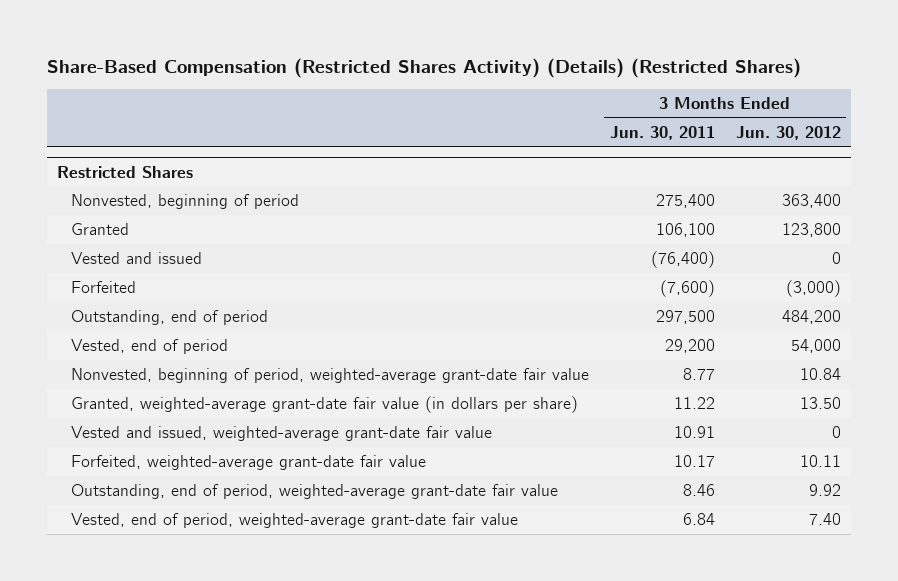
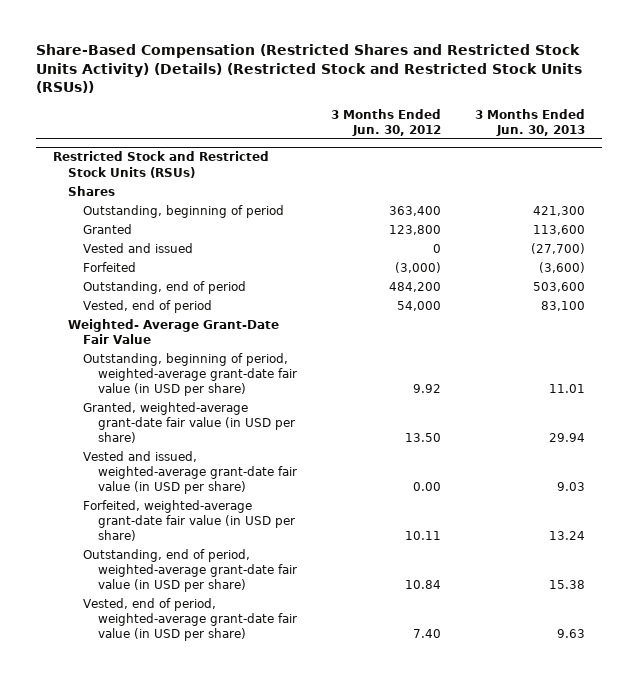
- Share-Based Compensation (Restricted Shares Activity) (Details) (Restricted Shares)
+ Share-Based Compensation (Restricted Shares and Restricted Stock Units Activity) (Details) (Restricted Stock and Restricted Stock Units (RSUs))
- | 3 Months Ended Jun. 30, 2011 | 3 Months Ended Jun. 30, 2012
+ | 3 Months Ended Jun. 30, 2012 | 3 Months Ended Jun. 30, 2013
- Restricted Shares
- Nonvested, beginning of period | 275,400 | 363,400
+ Restricted Stock and Restricted Stock Units (RSUs)
+ Shares
+ Outstanding, beginning of period | 363,400 | 421,300
- Nonvested, beginning of period, weighted-average grant-date fair value | 8.77 | 10.84
- Granted, weighted-average grant-date fair value (in dollars per share) | 11.22 | 13.50
- Vested and issued, weighted-average grant-date fair value | 10.91 | 0
- Forfeited, weighted-average grant-date fair value | 10.17 | 10.11
- Outstanding, end of period, weighted-average grant-date fair value | 8.46 | 9.92
- Vested, end of period, weighted-average grant-date fair value | 6.84 | 7.40
+ Weighted- Average Grant-Date Fair Value
+ Outstanding, beginning of period, weighted-average grant-date fair value (in USD per share) | 9.92 | 11.01
+ Granted, weighted-average grant-date fair value (in USD per share) | 13.50 | 29.94
+ Vested and issued, weighted-average grant-date fair value (in USD per share) | 0.00 | 9.03
+ Forfeited, weighted-average grant-date fair value (in USD per share) | 10.11 | 13.24
+ Outstanding, end of period, weighted-average grant-date fair value (in USD per share) | 10.84 | 15.38
+ Vested, end of period, weighted-average grant-date fair value (in USD per share) | 7.40 | 9.63

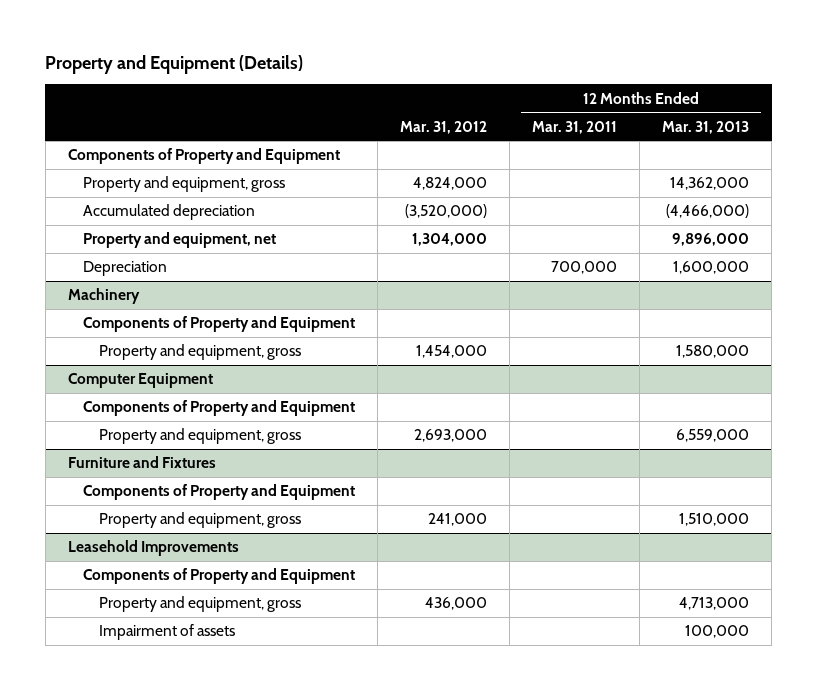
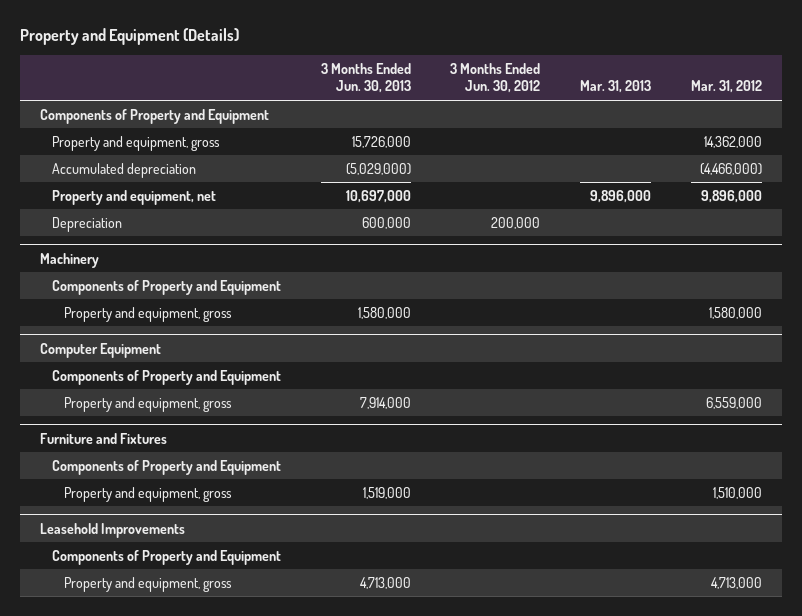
- | Mar. 31, 2012 | 12 Months Ended Mar. 31, 2011 | 12 Months Ended Mar. 31, 2013
+ | 3 Months Ended Jun. 30, 2013 | 3 Months Ended Jun. 30, 2012 | Mar. 31, 2013 | Mar. 31, 2012
- Property and equipment, gross | 4,824,000 | | 14,362,000
- Accumulated depreciation | (3,520,000) | | (4,466,000)
- Property and equipment, net | 1,304,000 | | 9,896,000
+ Property and equipment, gross | 15,726,000 | | | 14,362,000
+ Accumulated depreciation | (5,029,000) | | | (4,466,000)
+ Property and equipment, net | 10,697,000 | | 9,896,000 | 9,896,000
@ Machinery
- Property and equipment, gross | 1,454,000 | | 1,580,000
+ Property and equipment, gross | 1,580,000 | | | 1,580,000
@ Computer Equipment
- Property and equipment, gross | 2,693,000 | | 6,559,000
+ Property and equipment, gross | 7,914,000 | | | 6,559,000
@ Furniture and Fixtures
- Property and equipment, gross | 241,000 | | 1,510,000
+ Property and equipment, gross | 1,519,000 | | | 1,510,000
@ Leasehold Improvements
- Property and equipment, gross | 436,000 | | 4,713,000
- Impairment of assets | | | 100,000
+ Property and equipment, gross | 4,713,000 | | | 4,713,000

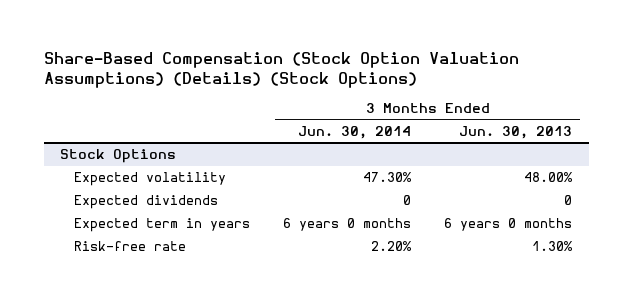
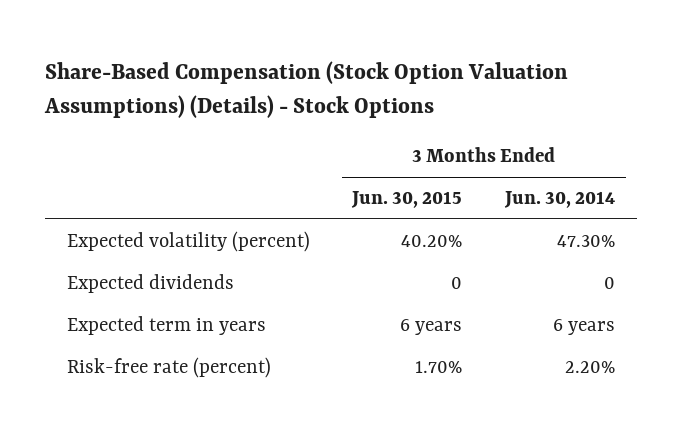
- Share-Based Compensation (Stock Option Valuation Assumptions) (Details) (Stock Options)
+ Share-Based Compensation (Stock Option Valuation Assumptions) (Details) - Stock Options
- | 3 Months Ended Jun. 30, 2014 | 3 Months Ended Jun. 30, 2013
+ | 3 Months Ended Jun. 30, 2015 | 3 Months Ended Jun. 30, 2014
- Stock Options
- Expected volatility | 47.30% | 48.00%
+ Expected volatility (percent) | 40.20% | 47.30%
- Expected term in years | 6 years 0 months | 6 years 0 months
- Risk-free rate | 2.20% | 1.30%
+ Expected term in years | 6 years | 6 years
+ Risk-free rate (percent) | 1.70% | 2.20%

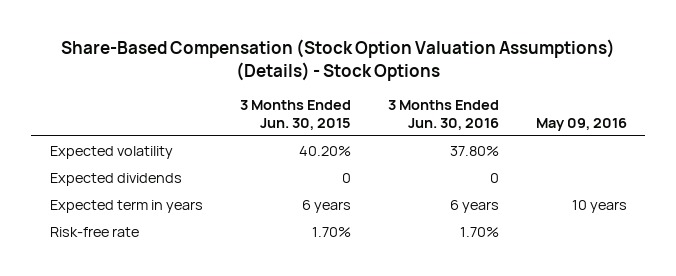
- | 3 Months Ended Jun. 30, 2015 | 3 Months Ended Jun. 30, 2014
+ | 3 Months Ended Jun. 30, 2015 | 3 Months Ended Jun. 30, 2016 | May 09, 2016
- Expected volatility (percent) | 40.20% | 47.30%
+ Expected volatility | 40.20% | 37.80% |
- Risk-free rate (percent) | 1.70% | 2.20%
+ Risk-free rate | 1.70% | 1.70% |

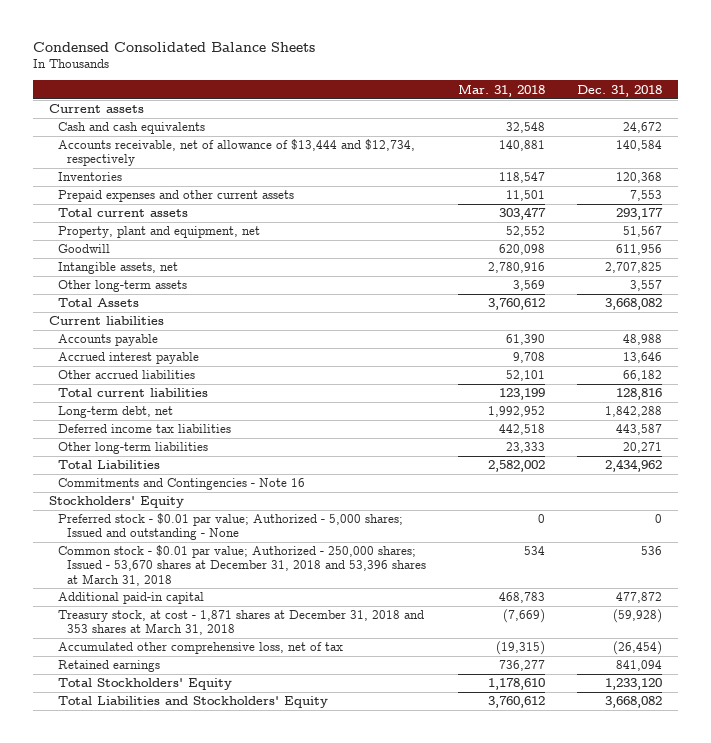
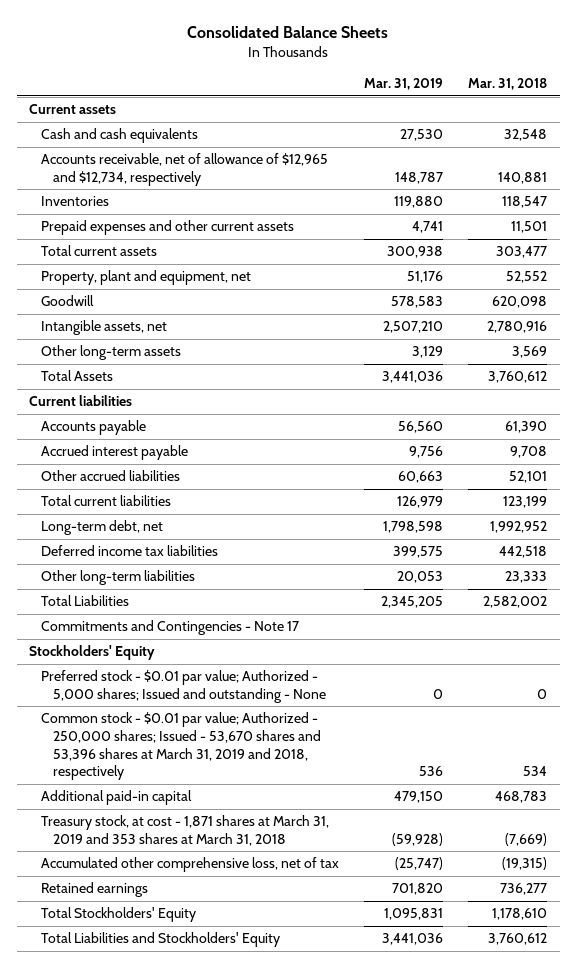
- Condensed Consolidated Balance Sheets
+ Consolidated Balance Sheets
- | Mar. 31, 2018 | Dec. 31, 2018
+ | Mar. 31, 2019 | Mar. 31, 2018
- Accounts receivable, net of allowance of $13,444 and $12,734, respectively | 140,881 | 140,584
+ Accounts receivable, net of allowance of $12,965 and $12,734, respectively | 148,787 | 140,881
- Commitments and Contingencies - Note 16
+ Commitments and Contingencies - Note 17
- Common stock - $0.01 par value; Authorized - 250,000 shares; Issued - 53,670 shares at December 31, 2018 and 53,396 shares at March 31, 2018 | 534 | 536
+ Common stock - $0.01 par value; Authorized - 250,000 shares; Issued - 53,670 shares and 53,396 shares at March 31, 2019 and 2018, respectively | 536 | 534
- Treasury stock, at cost - 1,871 shares at December 31, 2018 and 353 shares at March 31, 2018 | (7,669) | (59,928)
+ Treasury stock, at cost - 1,871 shares at March 31, 2019 and 353 shares at March 31, 2018 | (59,928) | (7,669)

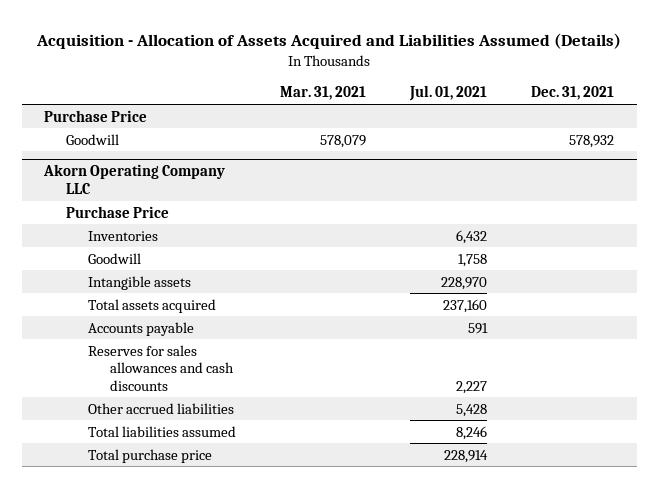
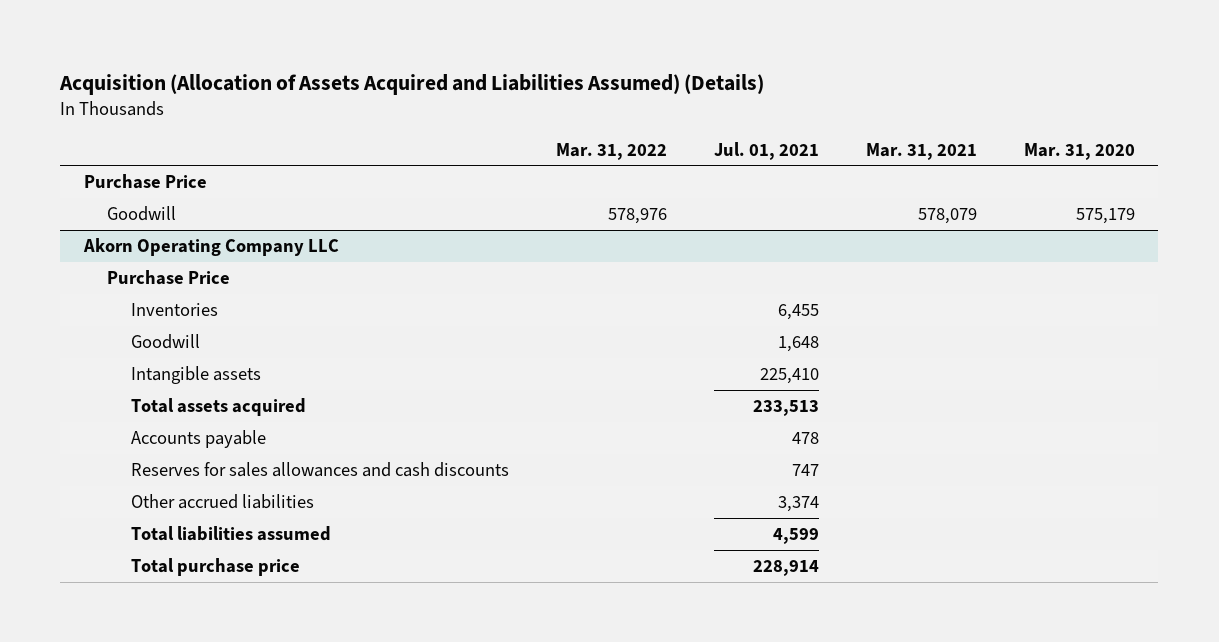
- Acquisition - Allocation of Assets Acquired and Liabilities Assumed (Details)
+ Acquisition (Allocation of Assets Acquired and Liabilities Assumed) (Details)
- | Mar. 31, 2021 | Jul. 01, 2021 | Dec. 31, 2021
+ | Mar. 31, 2022 | Jul. 01, 2021 | Mar. 31, 2021 | Mar. 31, 2020
@ Akorn Operating Company LLC
- Inventories | | 6,432 |
- Goodwill | | 1,758 |
- Intangible assets | | 228,970 |
- Total assets acquired | | 237,160 |
- Accounts payable | | 591 |
- Reserves for sales allowances and cash discounts | | 2,227 |
- Other accrued liabilities | | 5,428 |
- Total liabilities assumed | | 8,246 |
+ Inventories | | 6,455 | |
+ Goodwill | | 1,648 | |
+ Intangible assets | | 225,410 | |
+ Total assets acquired | | 233,513 | |
+ Accounts payable | | 478 | |
+ Reserves for sales allowances and cash discounts | | 747 | |
+ Other accrued liabilities | | 3,374 | |
+ Total liabilities assumed | | 4,599 | |

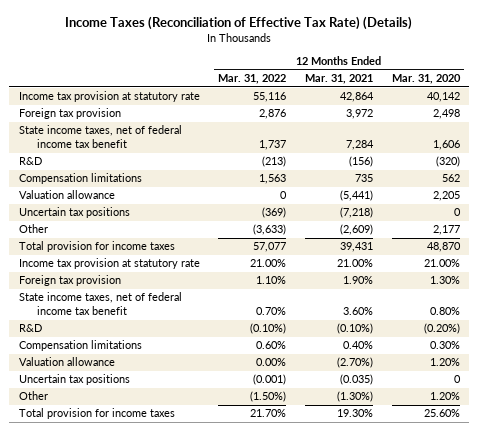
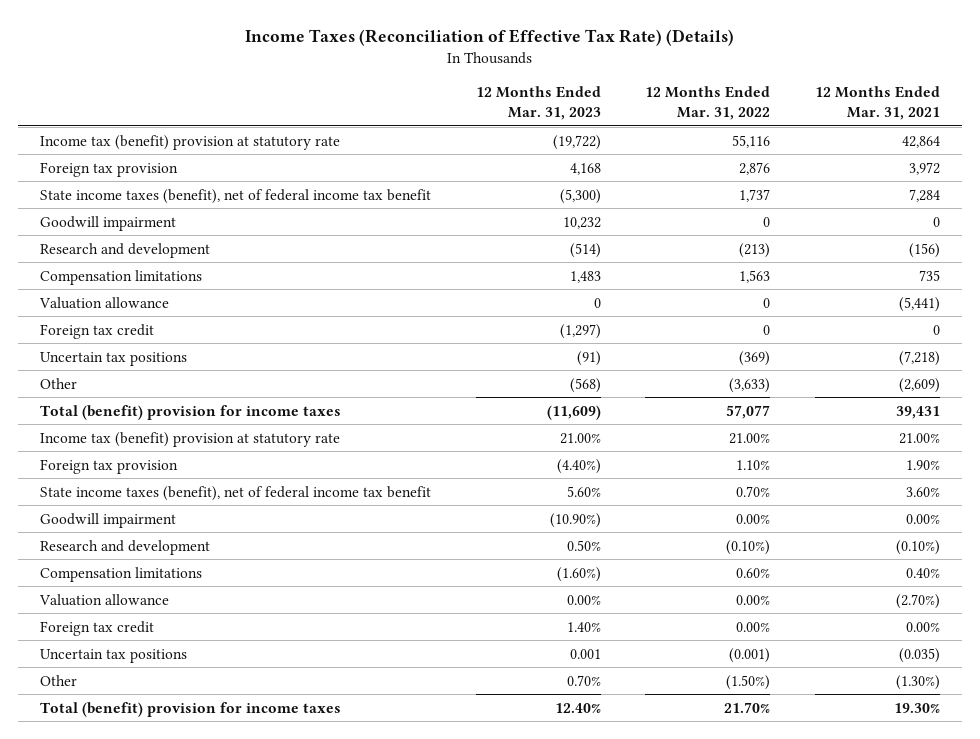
- | 12 Months Ended Mar. 31, 2022 | 12 Months Ended Mar. 31, 2021 | 12 Months Ended Mar. 31, 2020
+ | 12 Months Ended Mar. 31, 2023 | 12 Months Ended Mar. 31, 2022 | 12 Months Ended Mar. 31, 2021
- Income tax provision at statutory rate | 55,116 | 42,864 | 40,142
+ Income tax (benefit) provision at statutory rate | (19,722) | 55,116 | 42,864
- State income taxes, net of federal income tax benefit | 1,737 | 7,284 | 1,606
- R&D | (213) | (156) | (320)
+ State income taxes (benefit), net of federal income tax benefit | (5,300) | 1,737 | 7,284
+ Goodwill impairment | 10,232 | 0 | 0
+ Research and development | (514) | (213) | (156)
+ Foreign tax credit | (1,297) | 0 | 0
- Total provision for income taxes | 57,077 | 39,431 | 48,870
- Income tax provision at statutory rate | 21.00% | 21.00% | 21.00%
+ Total (benefit) provision for income taxes | (11,609) | 57,077 | 39,431
+ Income tax (benefit) provision at statutory rate | 21.00% | 21.00% | 21.00%
- State income taxes, net of federal income tax benefit | 0.70% | 3.60% | 0.80%
- R&D | (0.10%) | (0.10%) | (0.20%)
+ State income taxes (benefit), net of federal income tax benefit | 5.60% | 0.70% | 3.60%
+ Goodwill impairment | (10.90%) | 0.00% | 0.00%
+ Research and development | 0.50% | (0.10%) | (0.10%)
+ Foreign tax credit | 1.40% | 0.00% | 0.00%
- Total provision for income taxes | 21.70% | 19.30% | 25.60%
+ Total (benefit) provision for income taxes | 12.40% | 21.70% | 19.30%

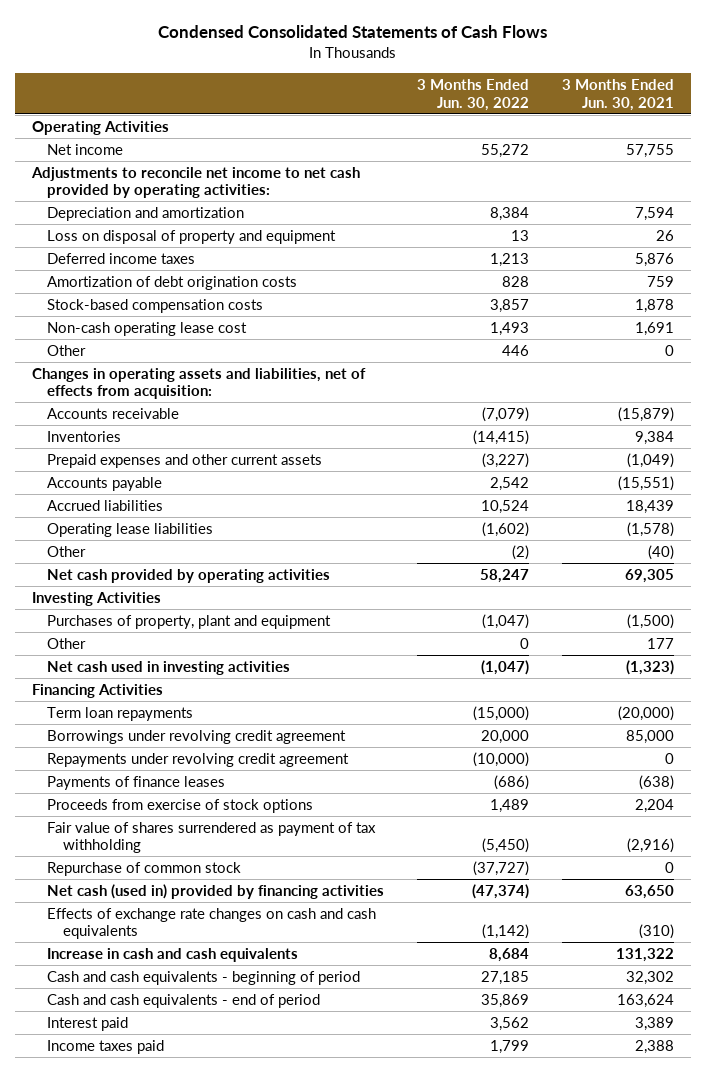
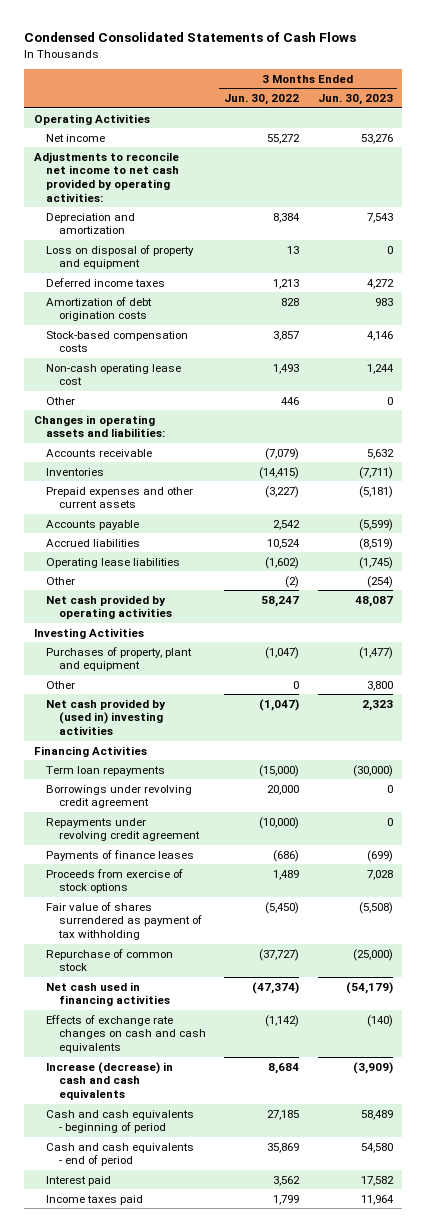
- | 3 Months Ended Jun. 30, 2022 | 3 Months Ended Jun. 30, 2021
+ | 3 Months Ended Jun. 30, 2022 | 3 Months Ended Jun. 30, 2023
- Changes in operating assets and liabilities, net of effects from acquisition:
+ Changes in operating assets and liabilities:
- Net cash used in investing activities | (1,047) | (1,323)
+ Net cash provided by (used in) investing activities | (1,047) | 2,323
- Net cash (used in) provided by financing activities | (47,374) | 63,650
+ Net cash used in financing activities | (47,374) | (54,179)
- Increase in cash and cash equivalents | 8,684 | 131,322
+ Increase (decrease) in cash and cash equivalents | 8,684 | (3,909)

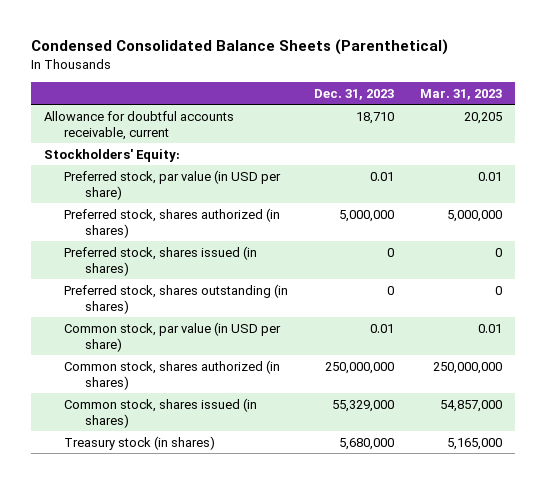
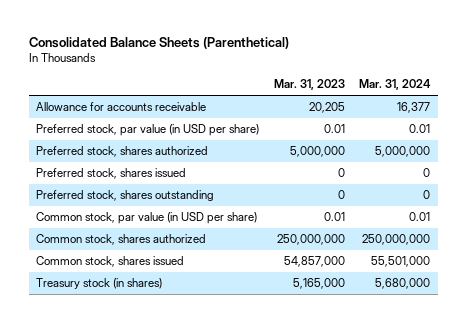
- Condensed Consolidated Balance Sheets (Parenthetical)
+ Consolidated Balance Sheets (Parenthetical)
- | Dec. 31, 2023 | Mar. 31, 2023
+ | Mar. 31, 2023 | Mar. 31, 2024
- Allowance for doubtful accounts receivable, current | 18,710 | 20,205
- Stockholders' Equity:
+ Allowance for accounts receivable | 20,205 | 16,377
- Preferred stock, shares authorized (in shares) | 5,000,000 | 5,000,000
- Preferred stock, shares issued (in shares) | 0 | 0
- Preferred stock, shares outstanding (in shares) | 0 | 0
+ Preferred stock, shares authorized | 5,000,000 | 5,000,000
+ Preferred stock, shares issued | 0 | 0
+ Preferred stock, shares outstanding | 0 | 0
- Common stock, shares authorized (in shares) | 250,000,000 | 250,000,000
- Common stock, shares issued (in shares) | 55,329,000 | 54,857,000
+ Common stock, shares authorized | 250,000,000 | 250,000,000
+ Common stock, shares issued | 54,857,000 | 55,501,000

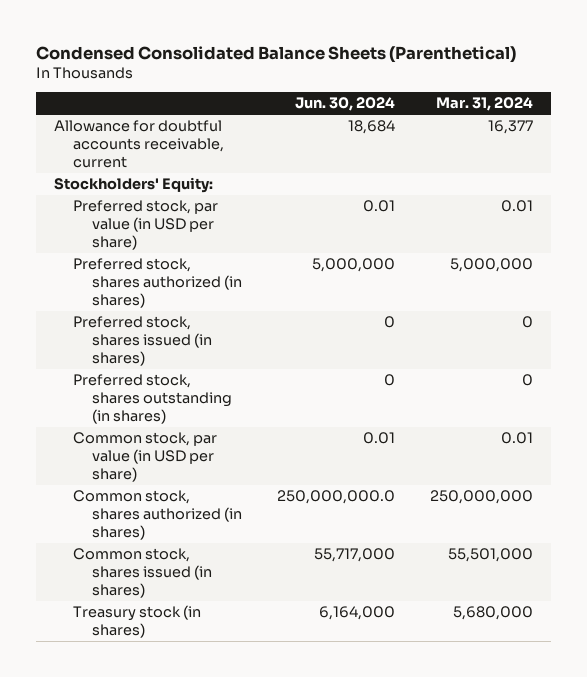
- Consolidated Balance Sheets (Parenthetical)
+ Condensed Consolidated Balance Sheets (Parenthetical)
- | Mar. 31, 2023 | Mar. 31, 2024
+ | Jun. 30, 2024 | Mar. 31, 2024
- Allowance for accounts receivable | 20,205 | 16,377
+ Allowance for doubtful accounts receivable, current | 18,684 | 16,377
+ Stockholders' Equity:
- Preferred stock, shares authorized | 5,000,000 | 5,000,000
- Preferred stock, shares issued | 0 | 0
- Preferred stock, shares outstanding | 0 | 0
+ Preferred stock, shares authorized (in shares) | 5,000,000 | 5,000,000
+ Preferred stock, shares issued (in shares) | 0 | 0
+ Preferred stock, shares outstanding (in shares) | 0 | 0
- Common stock, shares authorized | 250,000,000 | 250,000,000
- Common stock, shares issued | 54,857,000 | 55,501,000
+ Common stock, shares authorized (in shares) | 250,000,000.0 | 250,000,000
+ Common stock, shares issued (in shares) | 55,717,000 | 55,501,000

